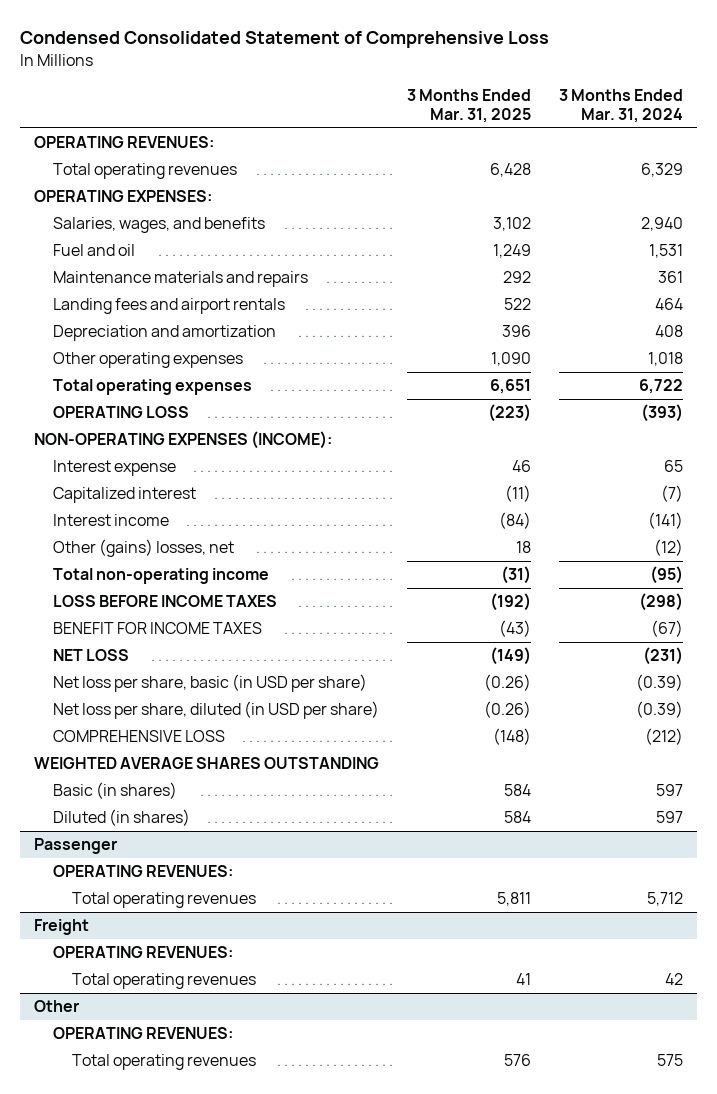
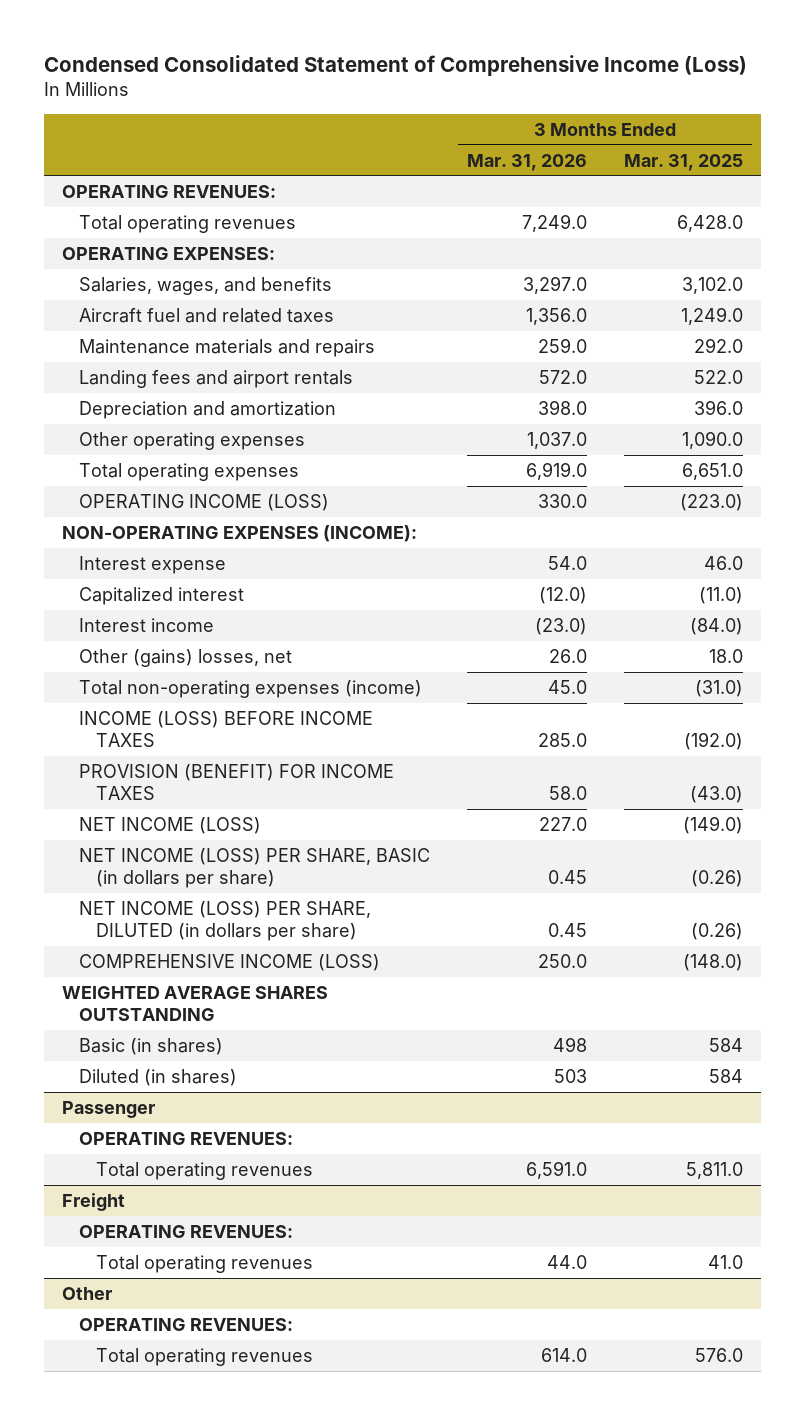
- Condensed Consolidated Statement of Comprehensive Loss
+ Condensed Consolidated Statement of Comprehensive Income (Loss)
- | 3 Months Ended Mar. 31, 2025 | 3 Months Ended Mar. 31, 2024
+ | 3 Months Ended Mar. 31, 2026 | 3 Months Ended Mar. 31, 2025
- Total operating revenues | 6,428 | 6,329
+ Total operating revenues | 7,249.0 | 6,428.0
- Salaries, wages, and benefits | 3,102 | 2,940
- Fuel and oil | 1,249 | 1,531
- Maintenance materials and repairs | 292 | 361
- Landing fees and airport rentals | 522 | 464
- Depreciation and amortization | 396 | 408
- Other operating expenses | 1,090 | 1,018
- Total operating expenses | 6,651 | 6,722
- OPERATING LOSS | (223) | (393)
+ Salaries, wages, and benefits | 3,297.0 | 3,102.0
+ Aircraft fuel and related taxes | 1,356.0 | 1,249.0
+ Maintenance materials and repairs | 259.0 | 292.0
+ Landing fees and airport rentals | 572.0 | 522.0
+ Depreciation and amortization | 398.0 | 396.0
+ Other operating expenses | 1,037.0 | 1,090.0
+ Total operating expenses | 6,919.0 | 6,651.0
+ OPERATING INCOME (LOSS) | 330.0 | (223.0)
- Interest expense | 46 | 65
- Capitalized interest | (11) | (7)
- Interest income | (84) | (141)
- Other (gains) losses, net | 18 | (12)
- Total non-operating income | (31) | (95)
- LOSS BEFORE INCOME TAXES | (192) | (298)
- BENEFIT FOR INCOME TAXES | (43) | (67)
- NET LOSS | (149) | (231)
- Net loss per share, basic (in USD per share) | (0.26) | (0.39)
- Net loss per share, diluted (in USD per share) | (0.26) | (0.39)
- COMPREHENSIVE LOSS | (148) | (212)
+ Interest expense | 54.0 | 46.0
+ Capitalized interest | (12.0) | (11.0)
+ Interest income | (23.0) | (84.0)
+ Other (gains) losses, net | 26.0 | 18.0
+ Total non-operating expenses (income) | 45.0 | (31.0)
+ INCOME (LOSS) BEFORE INCOME TAXES | 285.0 | (192.0)
+ PROVISION (BENEFIT) FOR INCOME TAXES | 58.0 | (43.0)
+ NET INCOME (LOSS) | 227.0 | (149.0)
+ NET INCOME (LOSS) PER SHARE, BASIC (in dollars per share) | 0.45 | (0.26)
+ NET INCOME (LOSS) PER SHARE, DILUTED (in dollars per share) | 0.45 | (0.26)
+ COMPREHENSIVE INCOME (LOSS) | 250.0 | (148.0)
@ Passenger
- Total operating revenues | 5,811 | 5,712
+ Total operating revenues | 6,591.0 | 5,811.0
@ Freight
- Total operating revenues | 41 | 42
+ Total operating revenues | 44.0 | 41.0
@ Other
- Total operating revenues | 576 | 575
+ Total operating revenues | 614.0 | 576.0

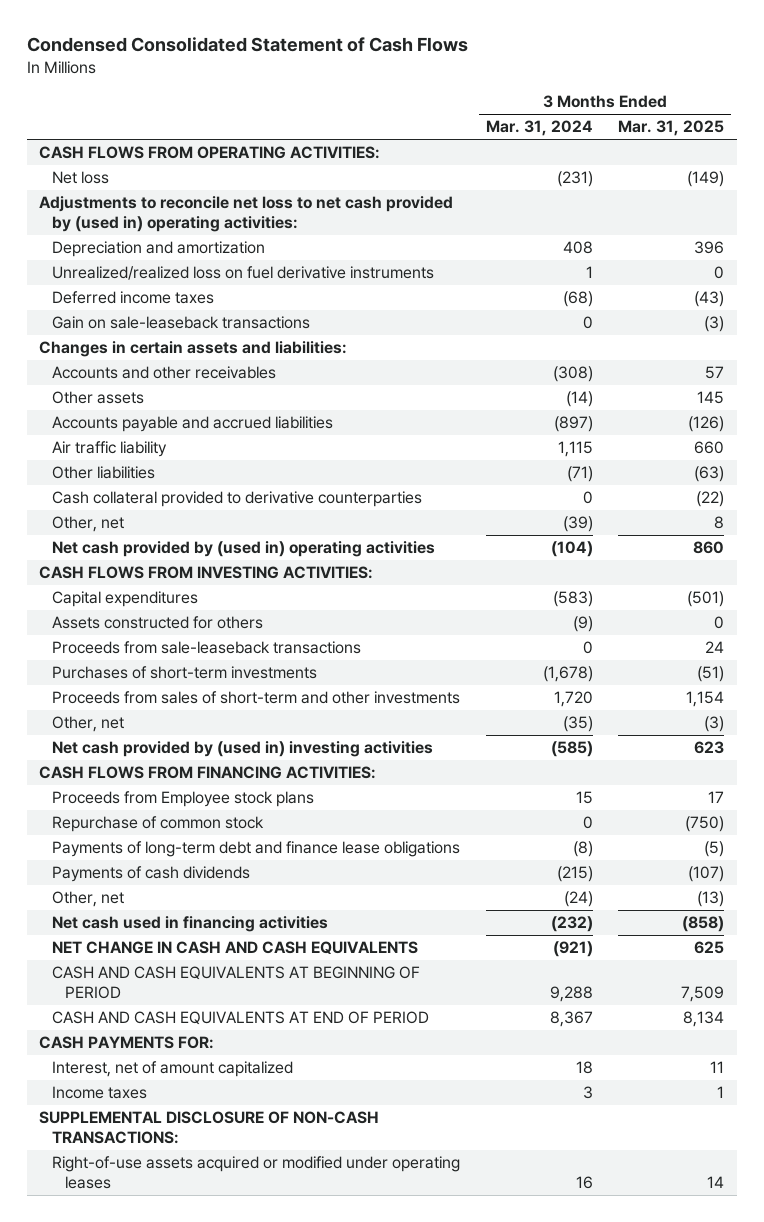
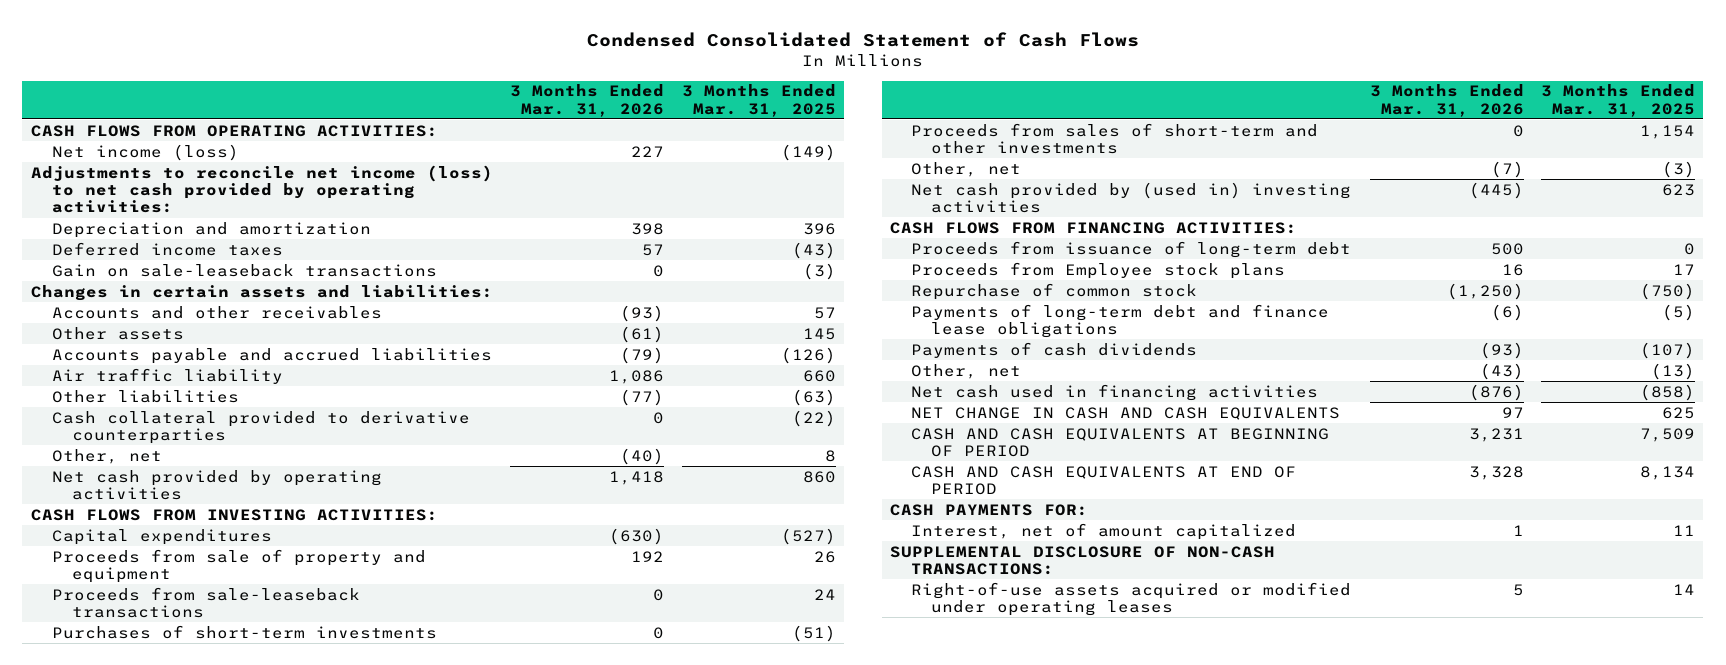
- | 3 Months Ended Mar. 31, 2024 | 3 Months Ended Mar. 31, 2025
+ | 3 Months Ended Mar. 31, 2026 | 3 Months Ended Mar. 31, 2025
- Net loss | (231) | (149)
- Adjustments to reconcile net loss to net cash provided by (used in) operating activities:
+ Net income (loss) | 227 | (149)
+ Adjustments to reconcile net income (loss) to net cash provided by operating activities:
- Unrealized/realized loss on fuel derivative instruments | 1 | 0
- Net cash provided by (used in) operating activities | (104) | 860
+ Net cash provided by operating activities | 1,418 | 860
- Capital expenditures | (583) | (501)
- Assets constructed for others | (9) | 0
+ Capital expenditures | (630) | (527)
+ Proceeds from sale of property and equipment | 192 | 26
+ Proceeds from issuance of long-term debt | 500 | 0
- Income taxes | 3 | 1

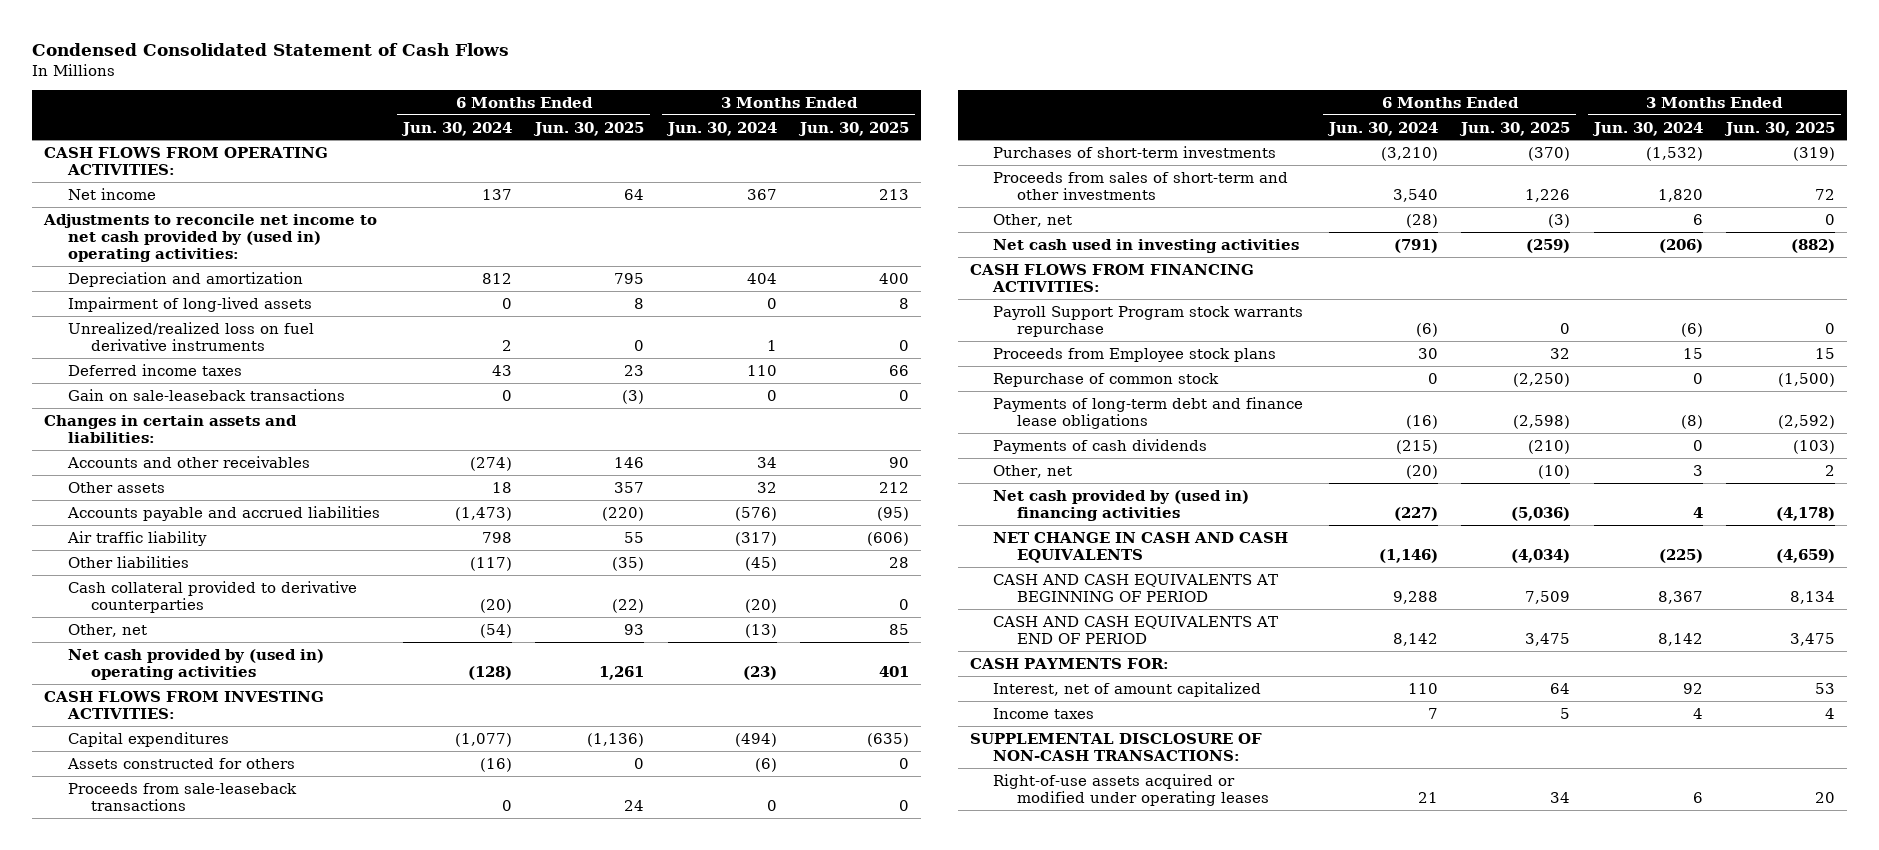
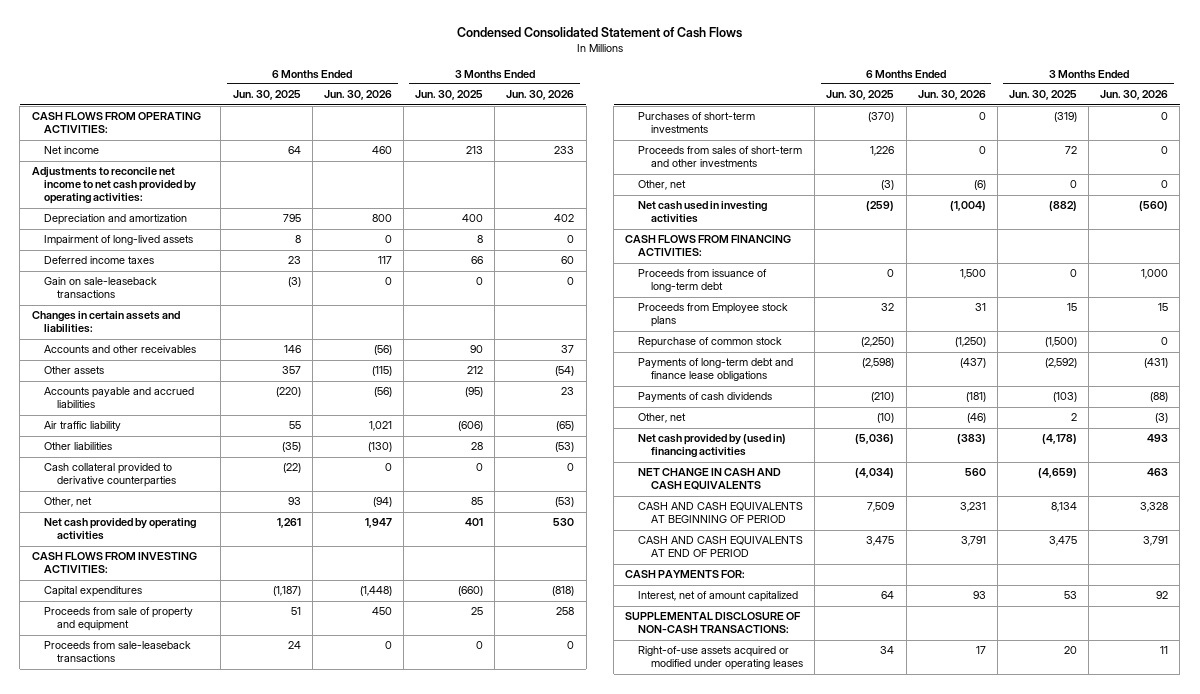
- | 6 Months Ended Jun. 30, 2024 | 6 Months Ended Jun. 30, 2025 | 3 Months Ended Jun. 30, 2024 | 3 Months Ended Jun. 30, 2025
+ | 6 Months Ended Jun. 30, 2025 | 6 Months Ended Jun. 30, 2026 | 3 Months Ended Jun. 30, 2025 | 3 Months Ended Jun. 30, 2026
- Adjustments to reconcile net income to net cash provided by (used in) operating activities:
+ Adjustments to reconcile net income to net cash provided by operating activities:
- Unrealized/realized loss on fuel derivative instruments | 2 | 0 | 1 | 0
- Net cash provided by (used in) operating activities | (128) | 1,261 | (23) | 401
+ Net cash provided by operating activities | 1,261 | 1,947 | 401 | 530
- Capital expenditures | (1,077) | (1,136) | (494) | (635)
- Assets constructed for others | (16) | 0 | (6) | 0
+ Capital expenditures | (1,187) | (1,448) | (660) | (818)
+ Proceeds from sale of property and equipment | 51 | 450 | 25 | 258
- Payroll Support Program stock warrants repurchase | (6) | 0 | (6) | 0
+ Proceeds from issuance of long-term debt | 0 | 1,500 | 0 | 1,000
- Income taxes | 7 | 5 | 4 | 4

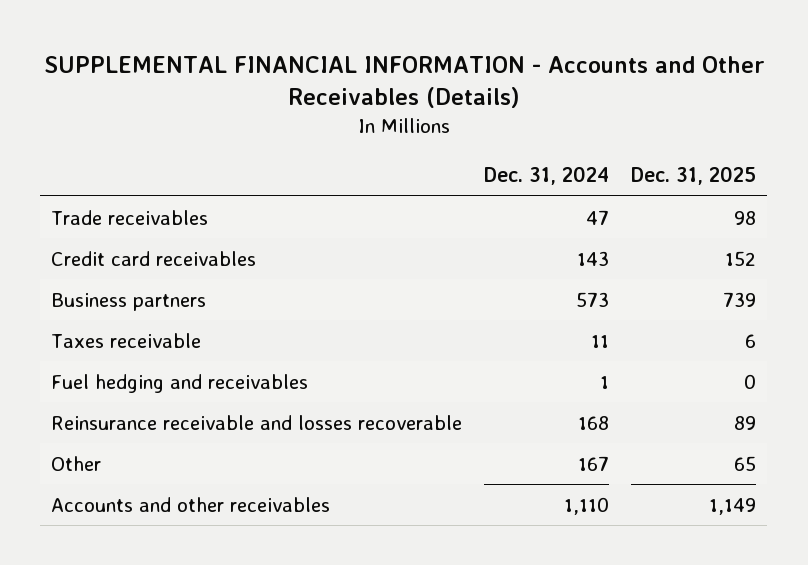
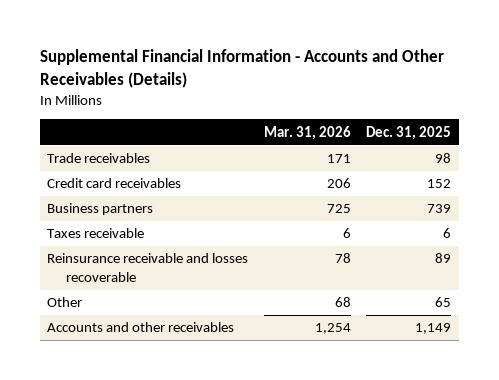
- SUPPLEMENTAL FINANCIAL INFORMATION - Accounts and Other Receivables (Details)
+ Supplemental Financial Information - Accounts and Other Receivables (Details)
- | Dec. 31, 2024 | Dec. 31, 2025
+ | Mar. 31, 2026 | Dec. 31, 2025
- Fuel hedging and receivables | 1 | 0

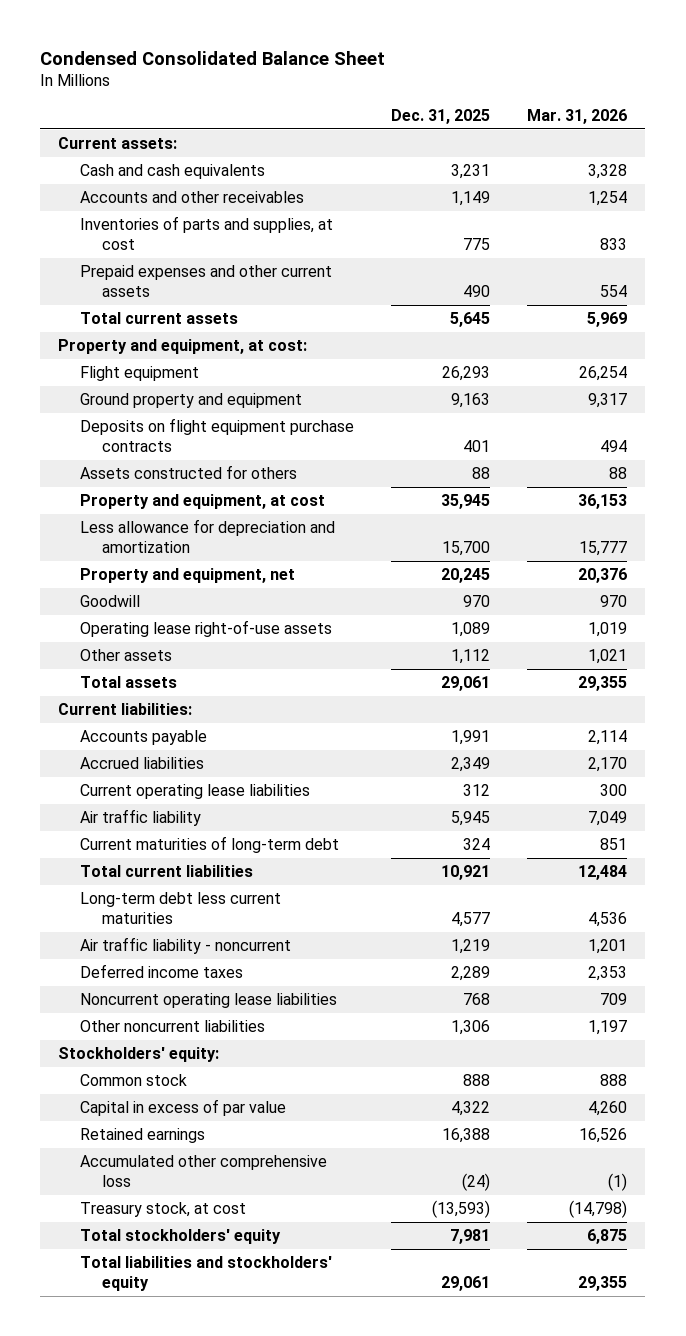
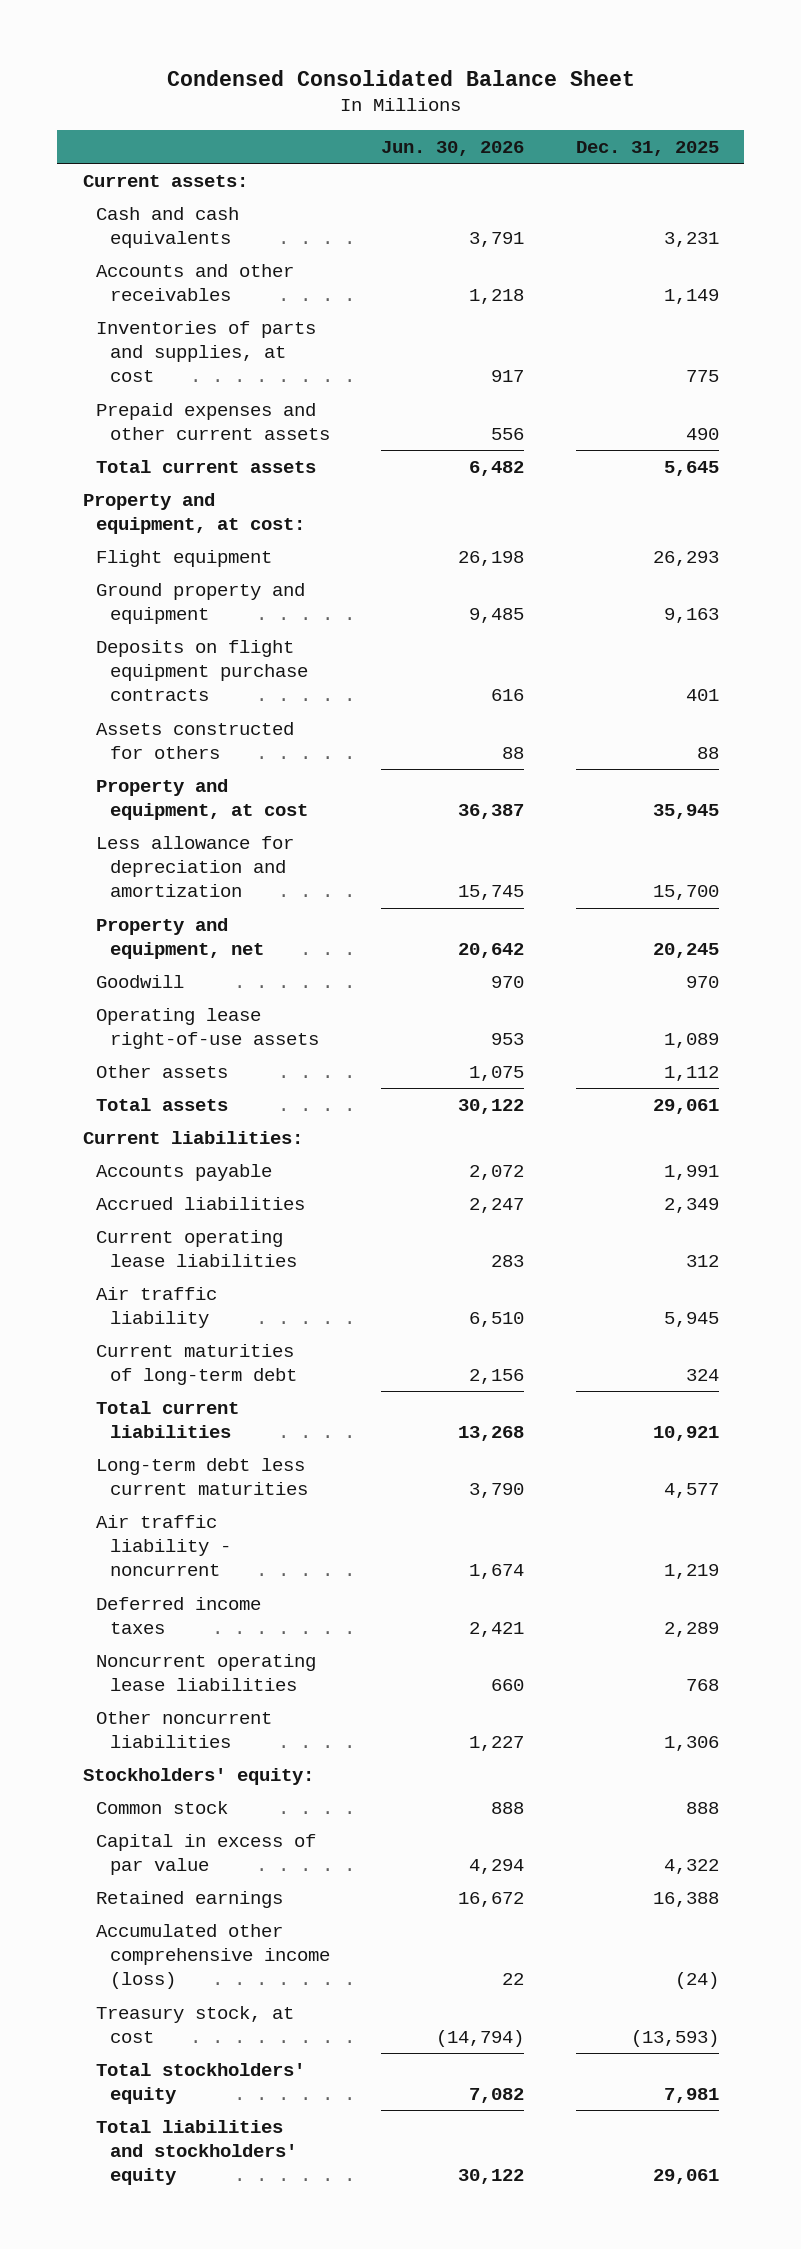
- | Dec. 31, 2025 | Mar. 31, 2026
+ | Jun. 30, 2026 | Dec. 31, 2025
- Accumulated other comprehensive loss | (24) | (1)
+ Accumulated other comprehensive income (loss) | 22 | (24)

